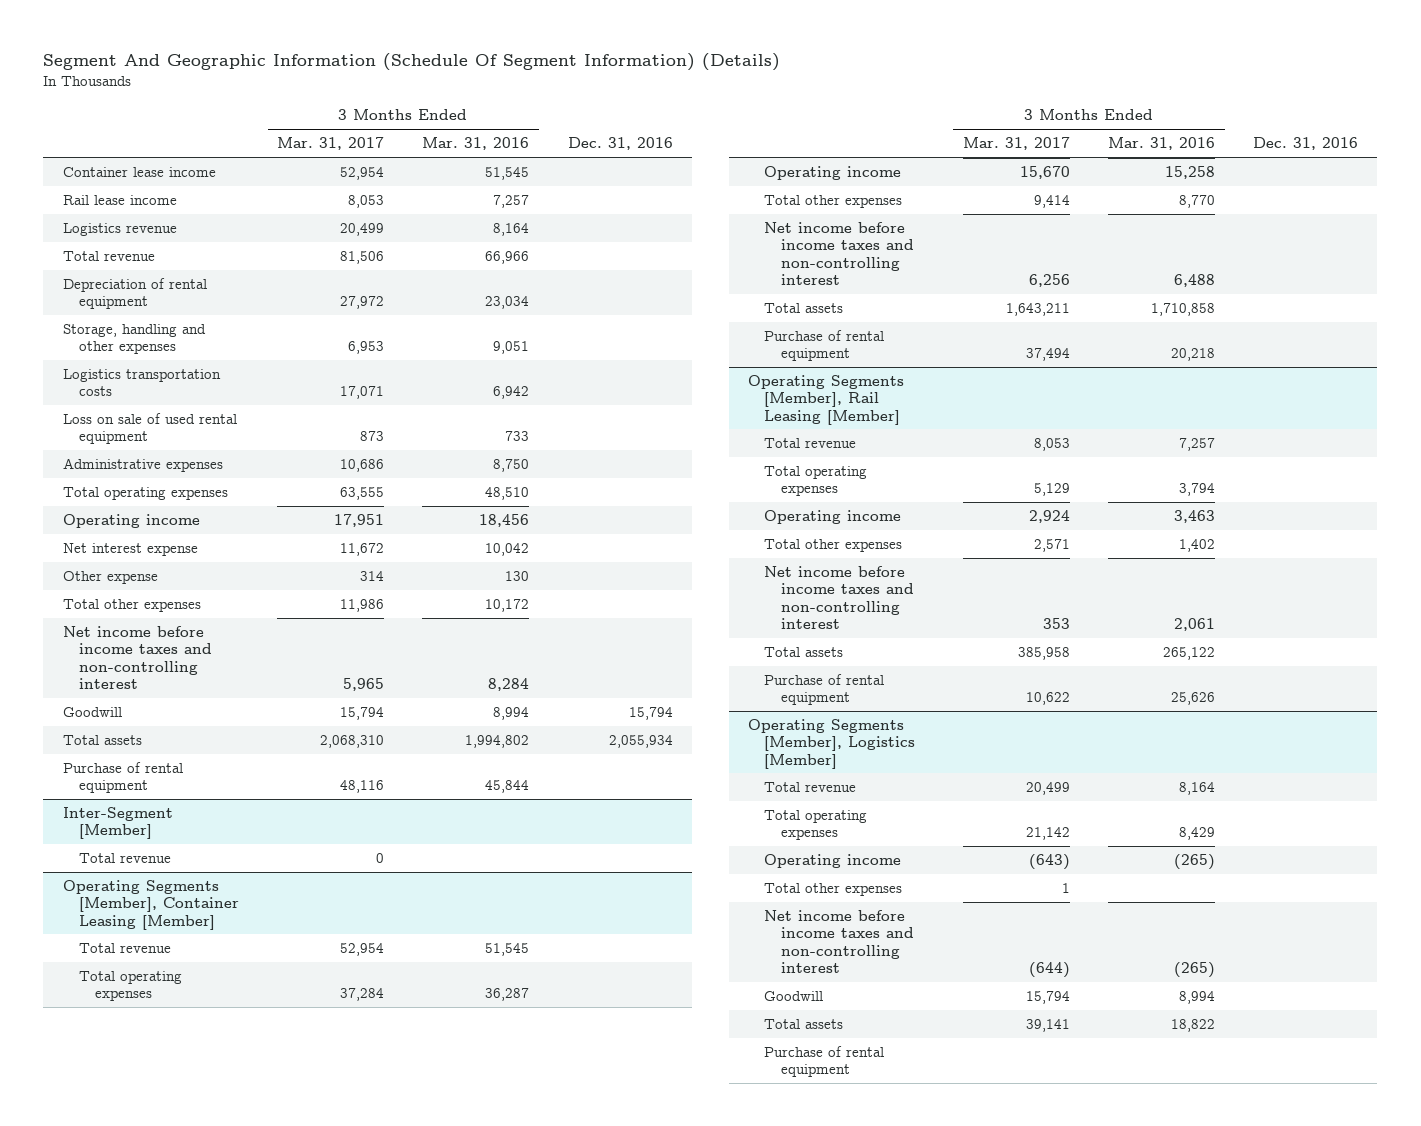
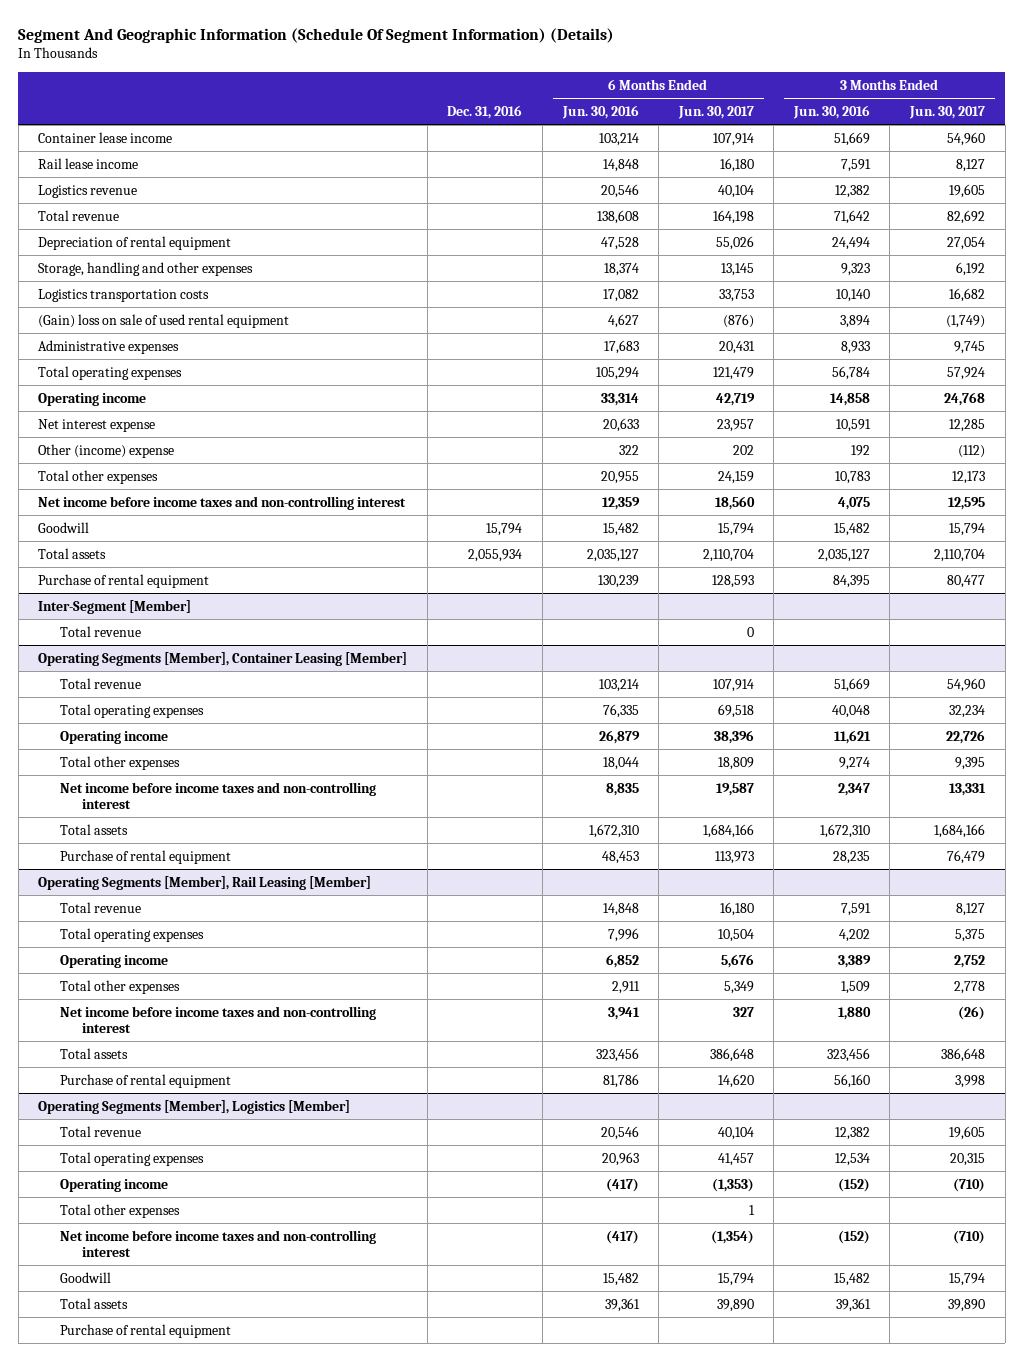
- | 3 Months Ended Mar. 31, 2017 | 3 Months Ended Mar. 31, 2016 | Dec. 31, 2016
+ | Dec. 31, 2016 | 6 Months Ended Jun. 30, 2016 | 6 Months Ended Jun. 30, 2017 | 3 Months Ended Jun. 30, 2016 | 3 Months Ended Jun. 30, 2017
- Loss on sale of used rental equipment | 873 | 733 |
+ (Gain) loss on sale of used rental equipment | | 4,627 | (876) | 3,894 | (1,749)
- Other expense | 314 | 130 |
+ Other (income) expense | | 322 | 202 | 192 | (112)

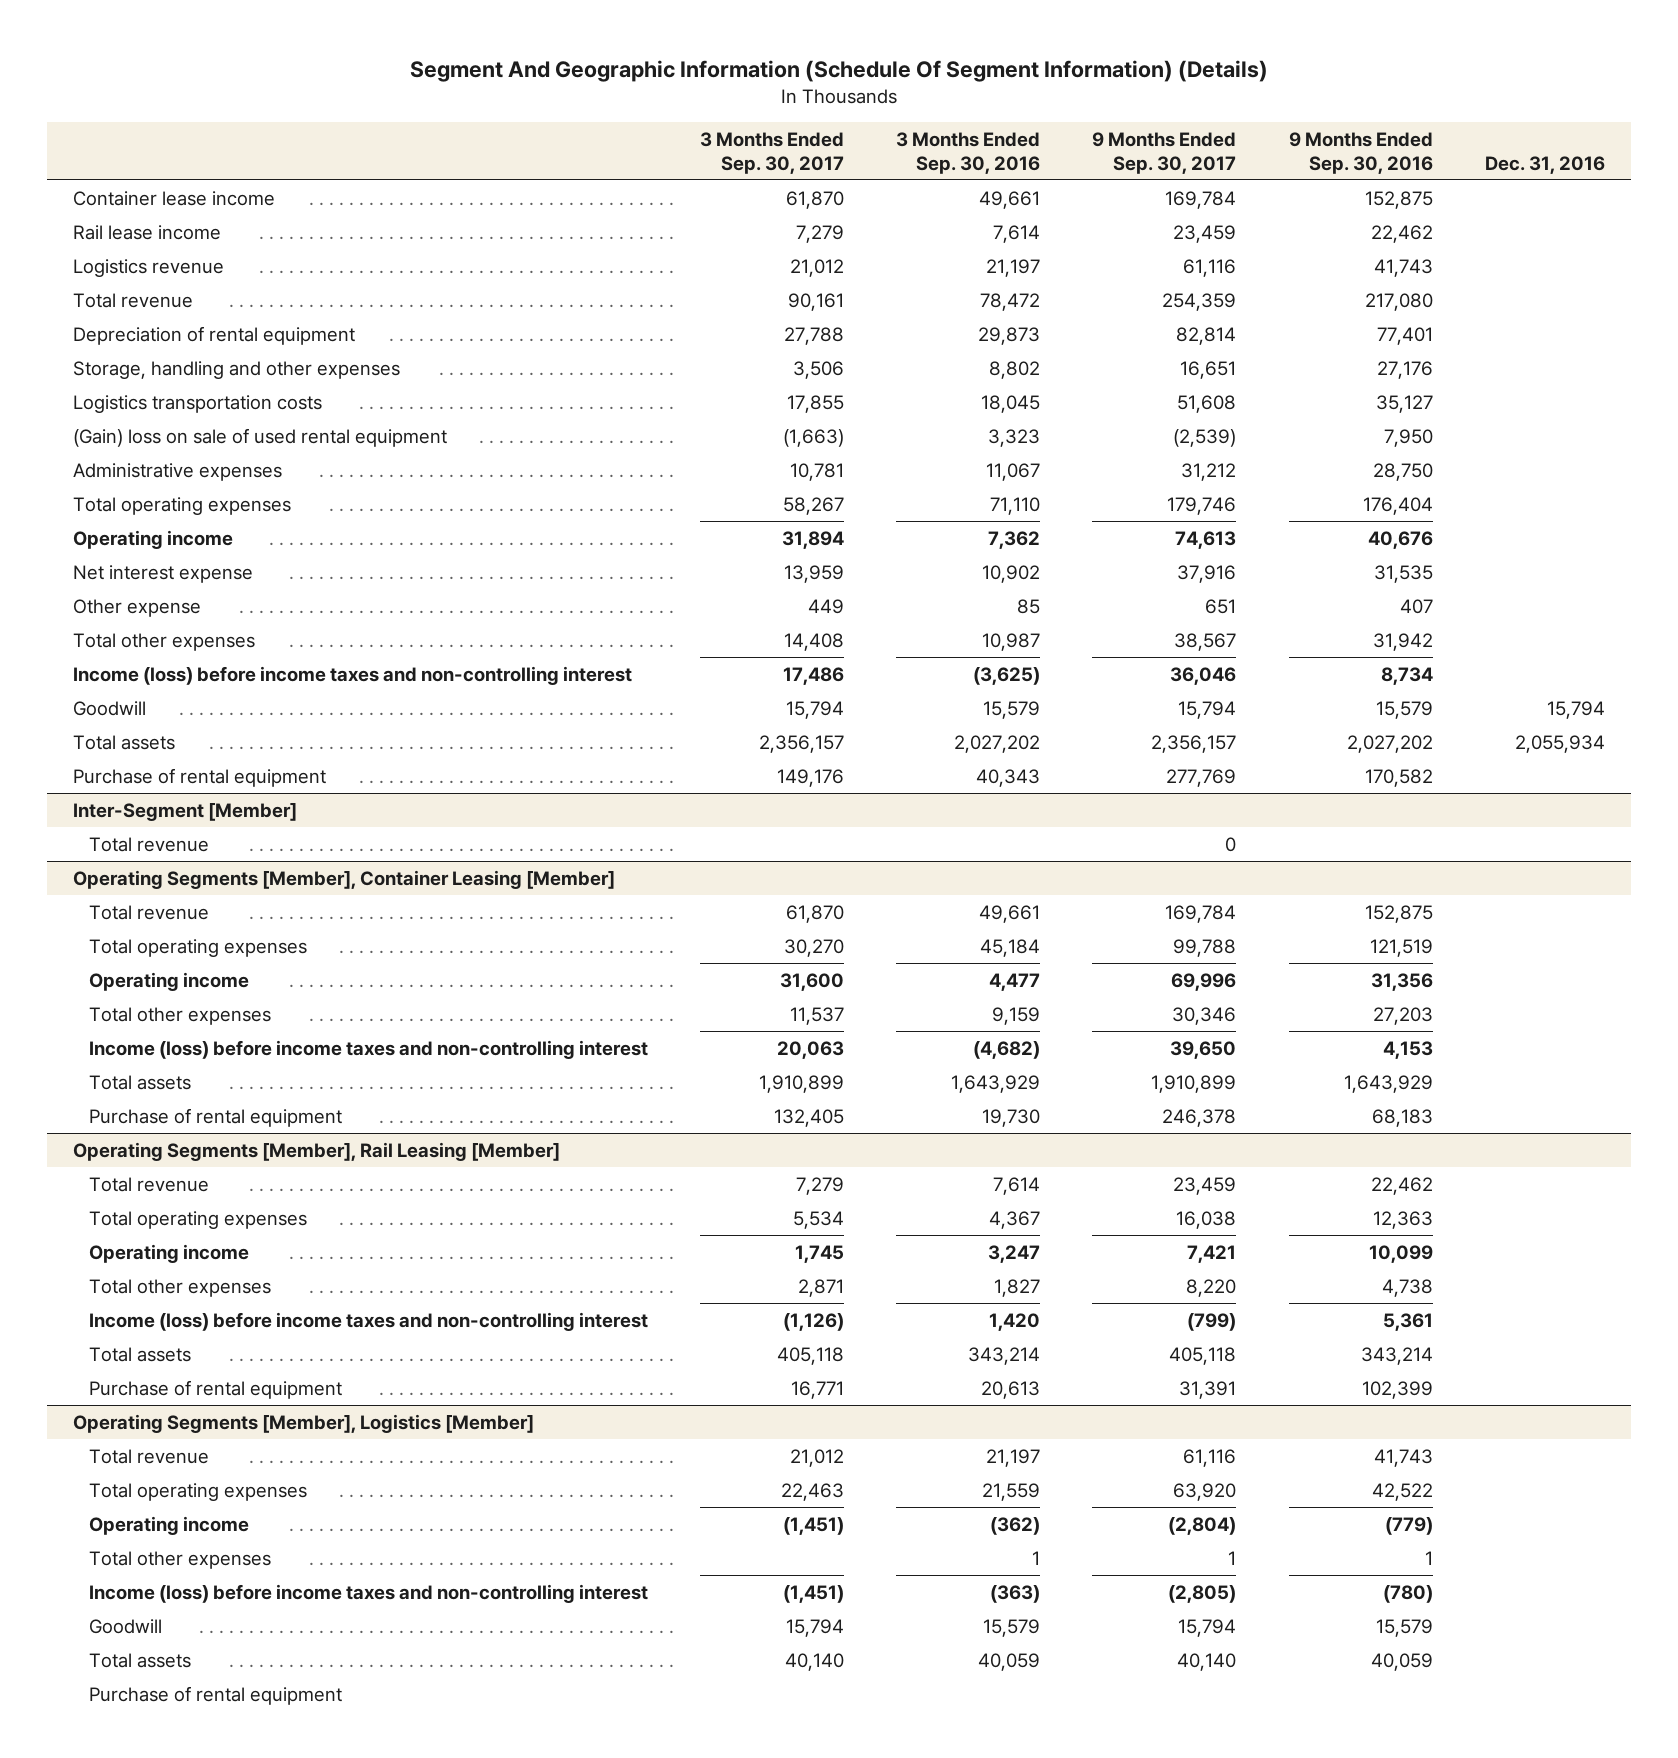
- | Dec. 31, 2016 | 6 Months Ended Jun. 30, 2016 | 6 Months Ended Jun. 30, 2017 | 3 Months Ended Jun. 30, 2016 | 3 Months Ended Jun. 30, 2017
+ | 3 Months Ended Sep. 30, 2017 | 3 Months Ended Sep. 30, 2016 | 9 Months Ended Sep. 30, 2017 | 9 Months Ended Sep. 30, 2016 | Dec. 31, 2016
- Other (income) expense | | 322 | 202 | 192 | (112)
+ Other expense | 449 | 85 | 651 | 407 |
- Net income before income taxes and non-controlling interest | | 12,359 | 18,560 | 4,075 | 12,595
+ Income (loss) before income taxes and non-controlling interest | 17,486 | (3,625) | 36,046 | 8,734 |
@ Operating Segments [Member], Container Leasing [Member]
- Net income before income taxes and non-controlling interest | | 8,835 | 19,587 | 2,347 | 13,331
+ Income (loss) before income taxes and non-controlling interest | 20,063 | (4,682) | 39,650 | 4,153 |
@ Operating Segments [Member], Rail Leasing [Member]
- Net income before income taxes and non-controlling interest | | 3,941 | 327 | 1,880 | (26)
+ Income (loss) before income taxes and non-controlling interest | (1,126) | 1,420 | (799) | 5,361 |
@ Operating Segments [Member], Logistics [Member]
- Net income before income taxes and non-controlling interest | | (417) | (1,354) | (152) | (710)
+ Income (loss) before income taxes and non-controlling interest | (1,451) | (363) | (2,805) | (780) |

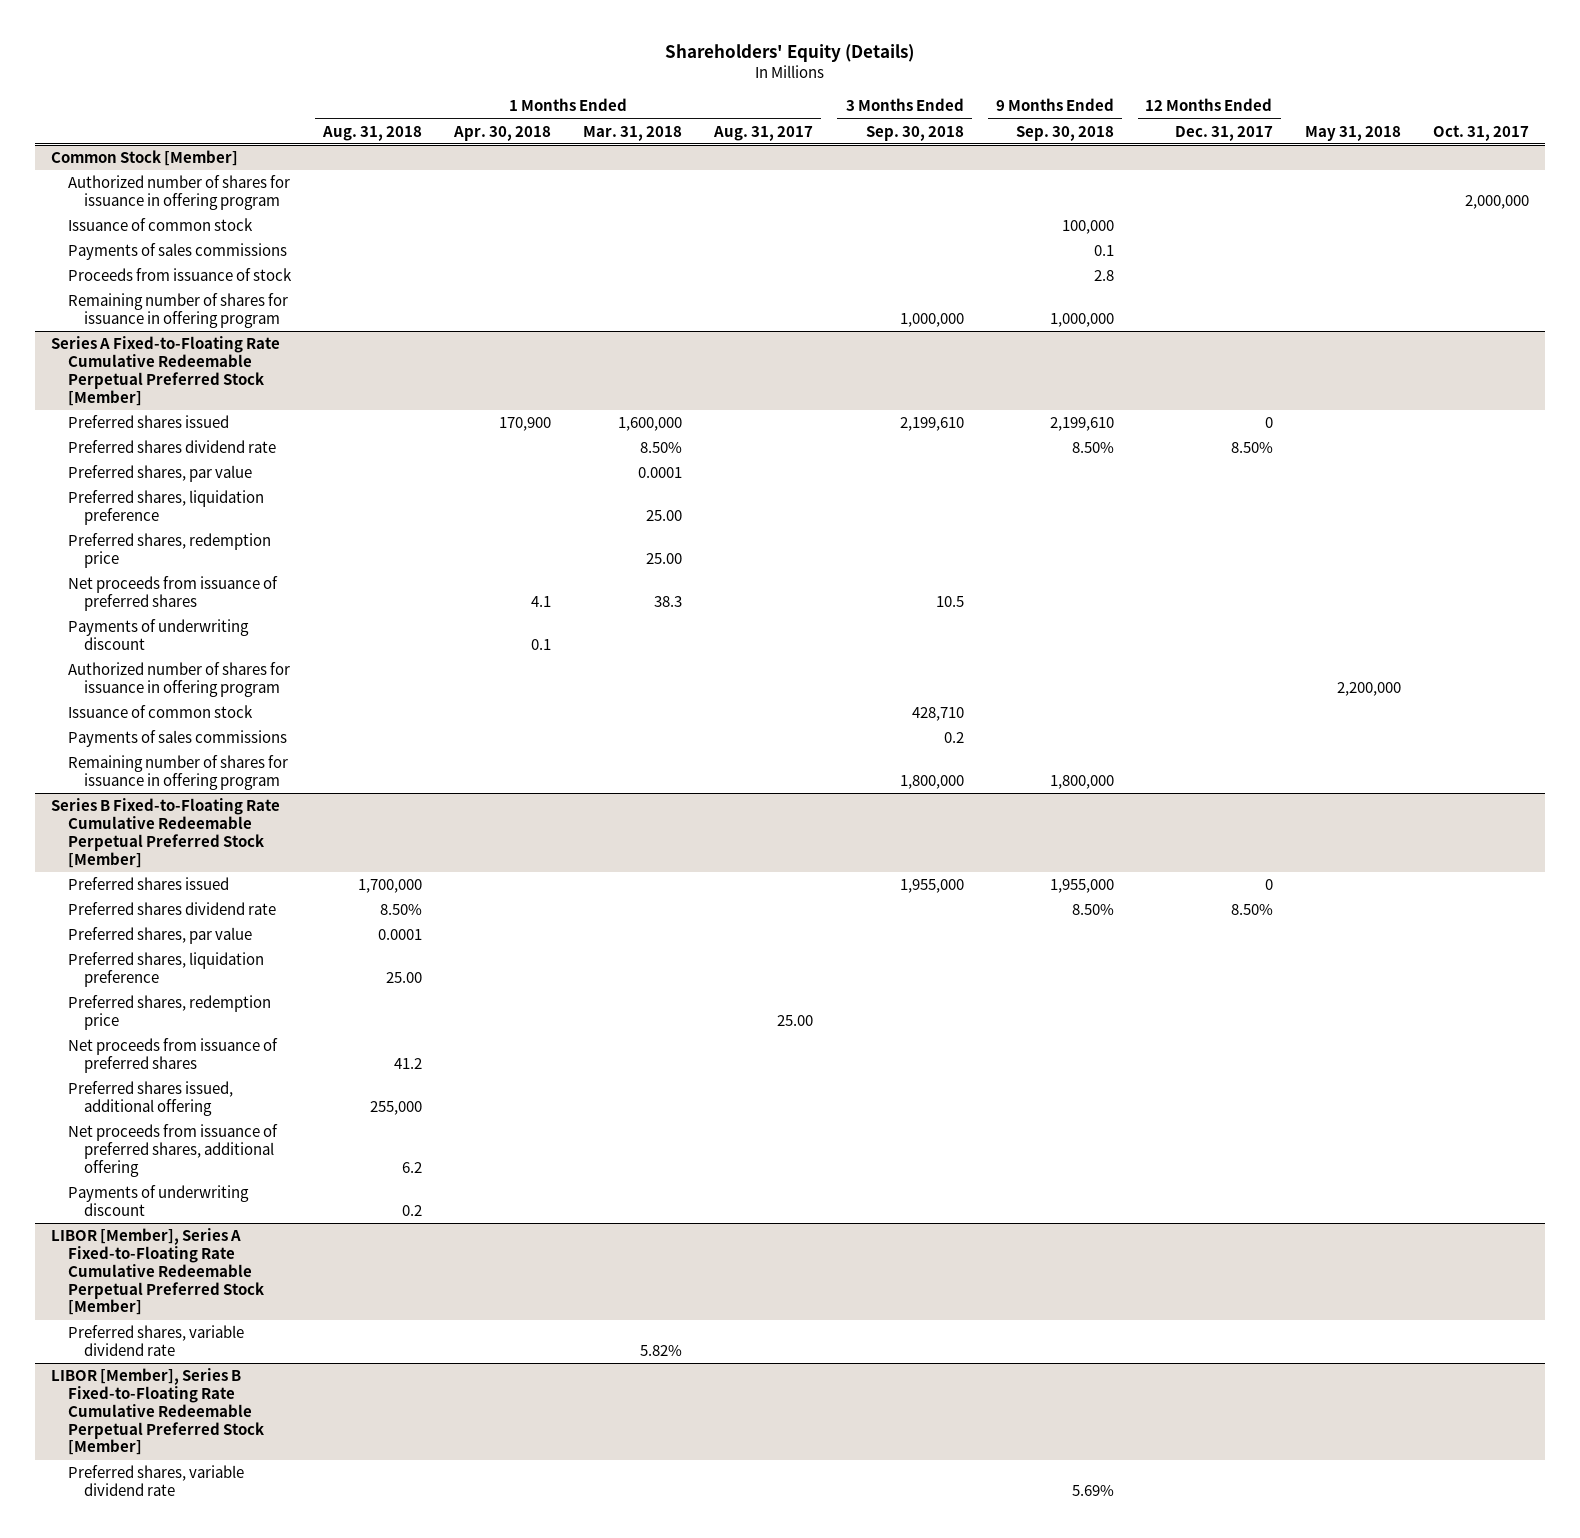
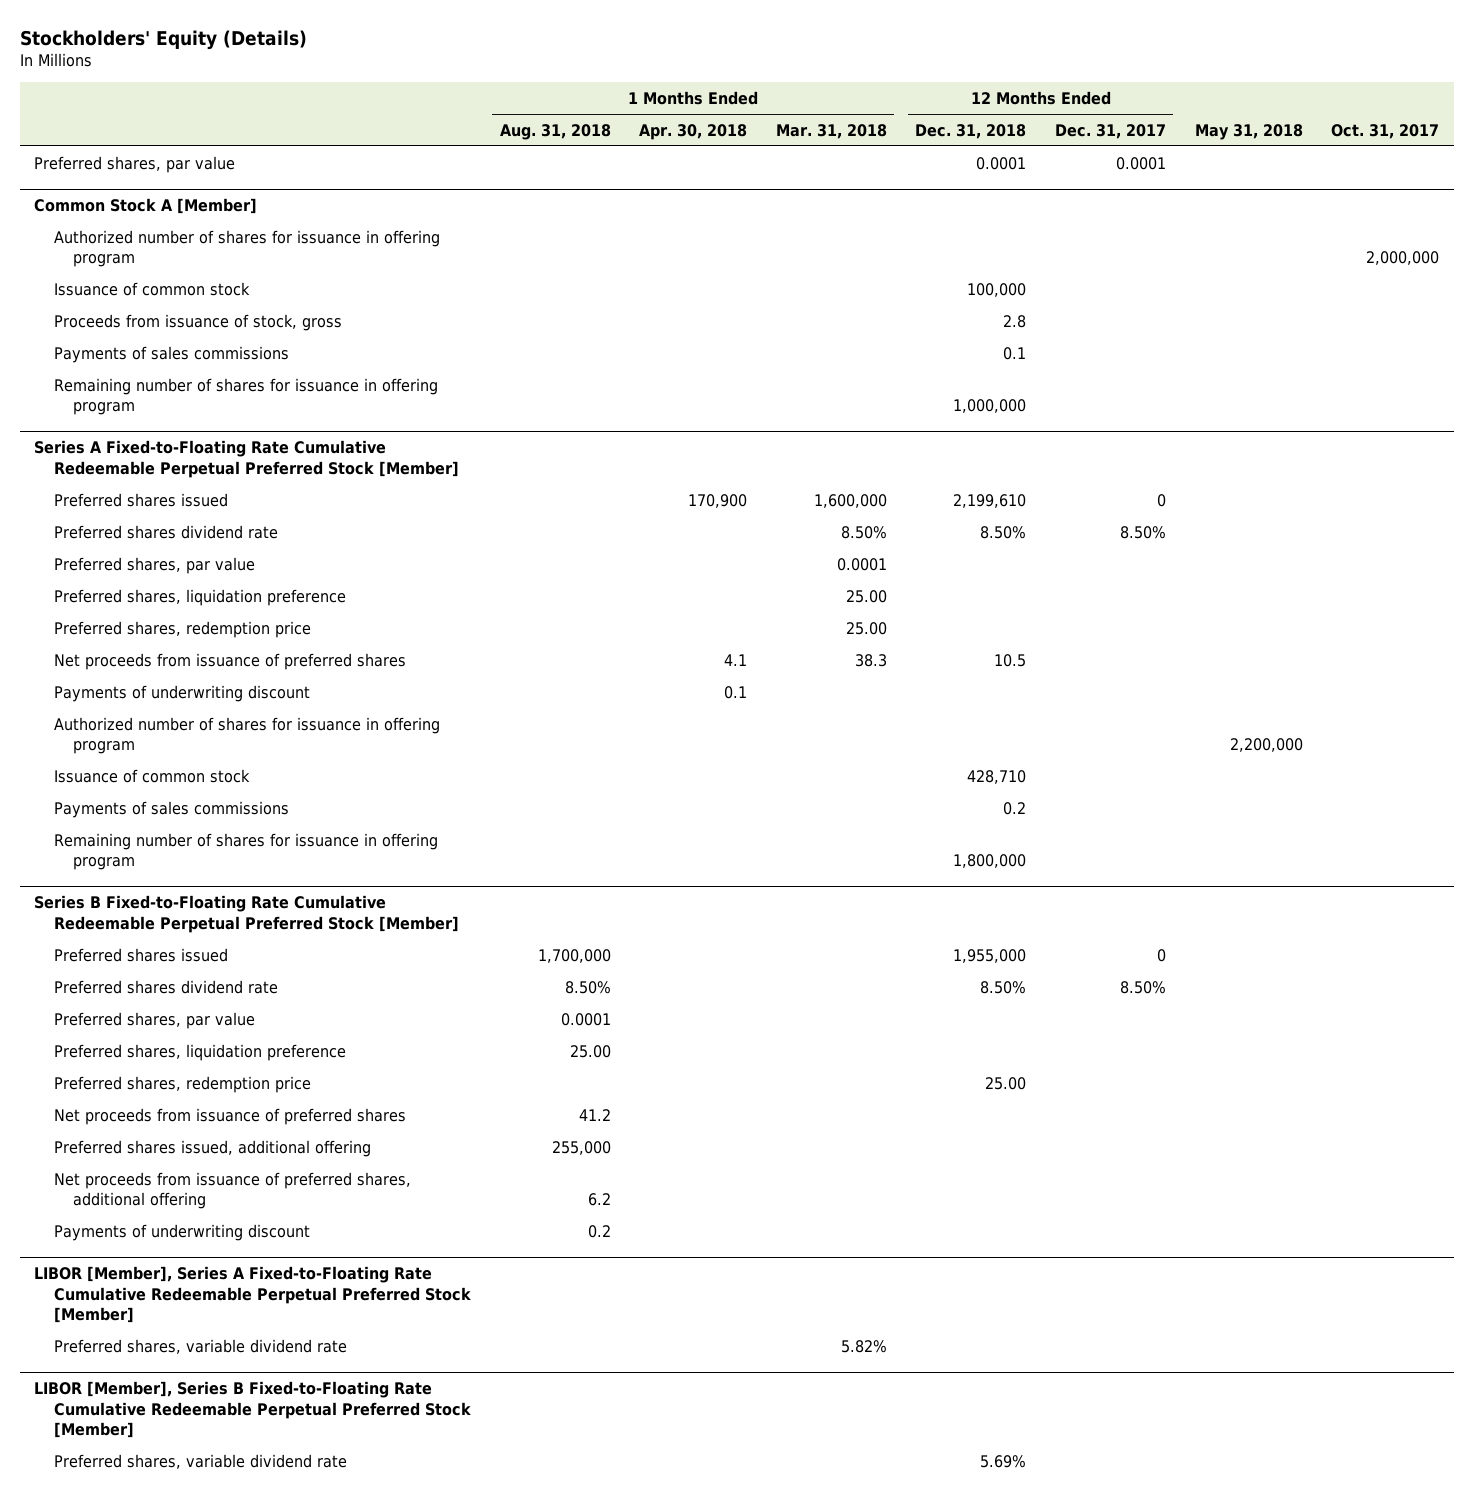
- Shareholders' Equity (Details)
+ Stockholders' Equity (Details)
- | 1 Months Ended Aug. 31, 2018 | 1 Months Ended Apr. 30, 2018 | 1 Months Ended Mar. 31, 2018 | 1 Months Ended Aug. 31, 2017 | 3 Months Ended Sep. 30, 2018 | 9 Months Ended Sep. 30, 2018 | 12 Months Ended Dec. 31, 2017 | May 31, 2018 | Oct. 31, 2017
+ | 1 Months Ended Aug. 31, 2018 | 1 Months Ended Apr. 30, 2018 | 1 Months Ended Mar. 31, 2018 | 12 Months Ended Dec. 31, 2018 | 12 Months Ended Dec. 31, 2017 | May 31, 2018 | Oct. 31, 2017
- Common Stock [Member]
+ Preferred shares, par value | | | | 0.0001 | 0.0001 | |
+ Common Stock A [Member]
+ Proceeds from issuance of stock, gross | | | | 2.8 | | |
- Proceeds from issuance of stock | | | | | | 2.8 | | |

